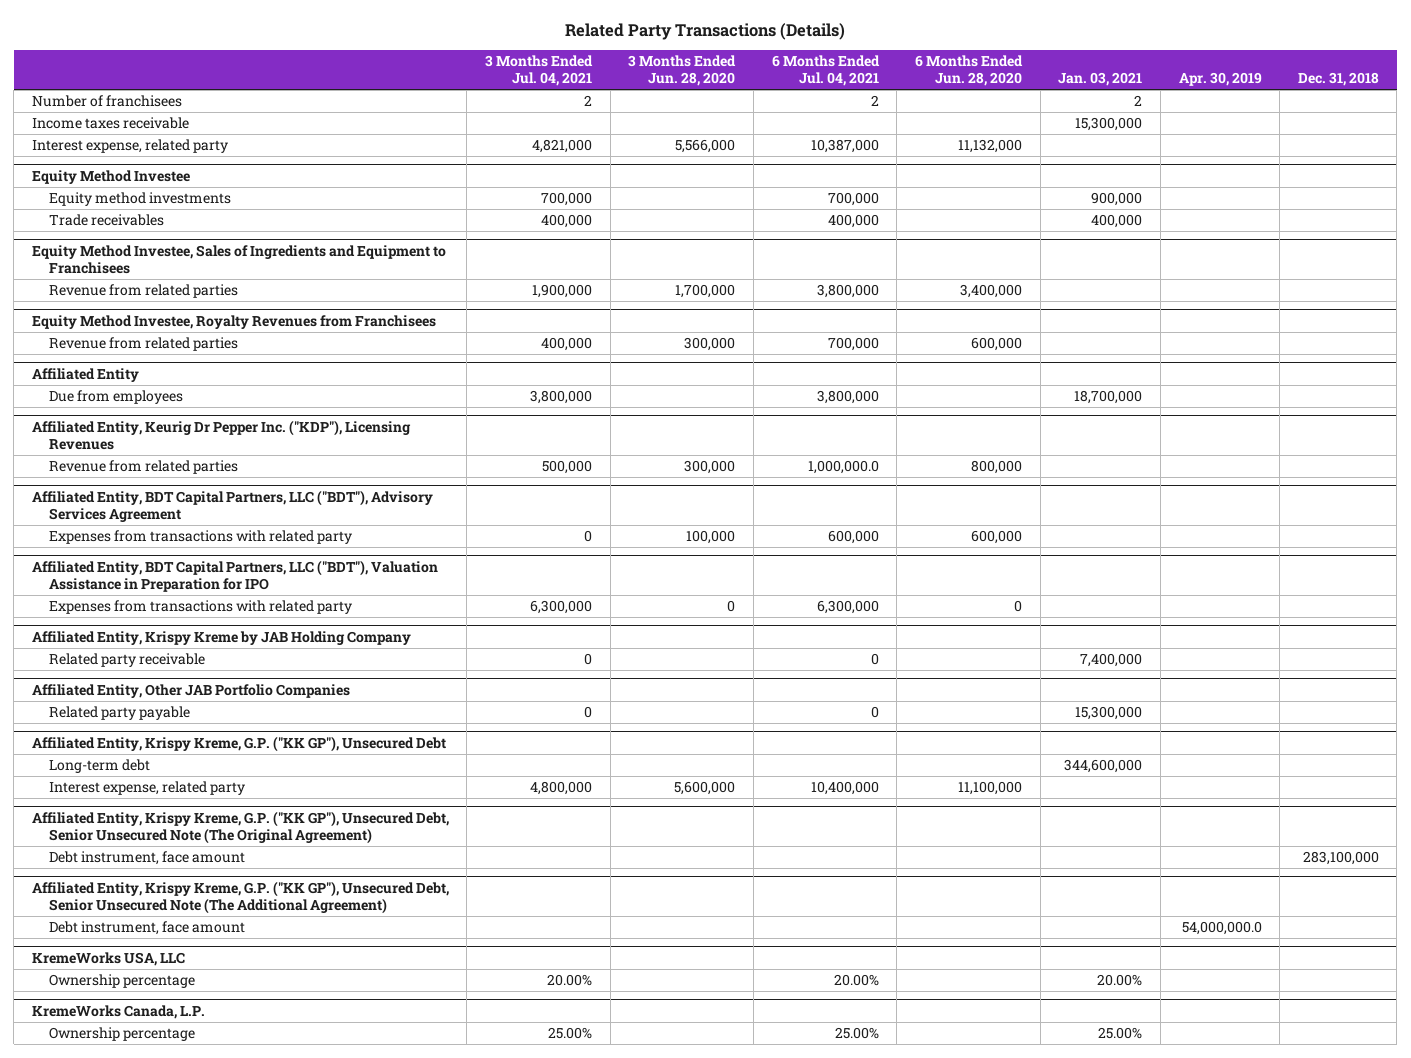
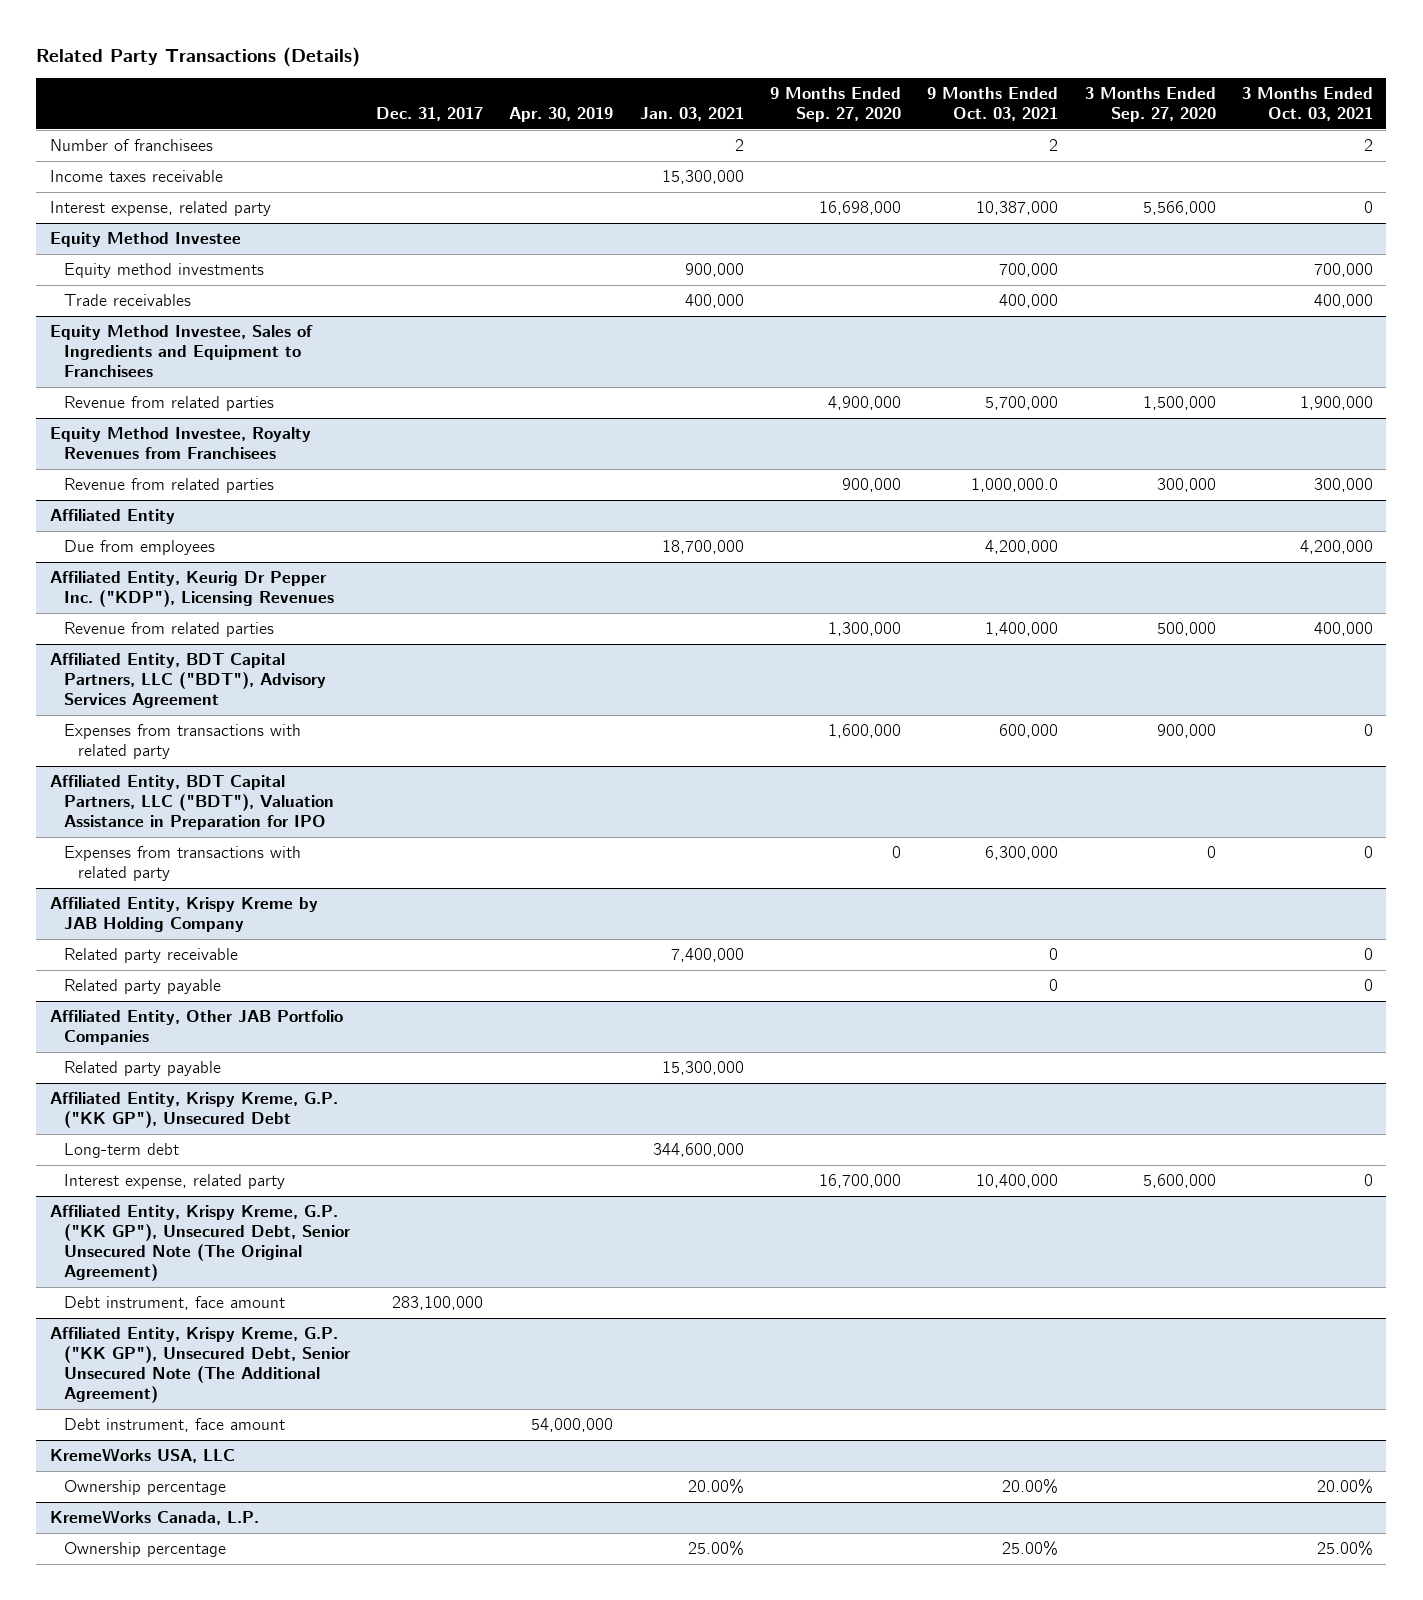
- | 3 Months Ended Jul. 04, 2021 | 3 Months Ended Jun. 28, 2020 | 6 Months Ended Jul. 04, 2021 | 6 Months Ended Jun. 28, 2020 | Jan. 03, 2021 | Apr. 30, 2019 | Dec. 31, 2018
+ | Dec. 31, 2017 | Apr. 30, 2019 | Jan. 03, 2021 | 9 Months Ended Sep. 27, 2020 | 9 Months Ended Oct. 03, 2021 | 3 Months Ended Sep. 27, 2020 | 3 Months Ended Oct. 03, 2021
@ Affiliated Entity, Krispy Kreme by JAB Holding Company
+ Related party payable | | | | | 0 | | 0
@ Affiliated Entity, Krispy Kreme, G.P. ("KK GP"), Unsecured Debt, Senior Unsecured Note (The Additional Agreement)
- Debt instrument, face amount | | | | | | 54,000,000.0 |
+ Debt instrument, face amount | | 54,000,000 | | | | |

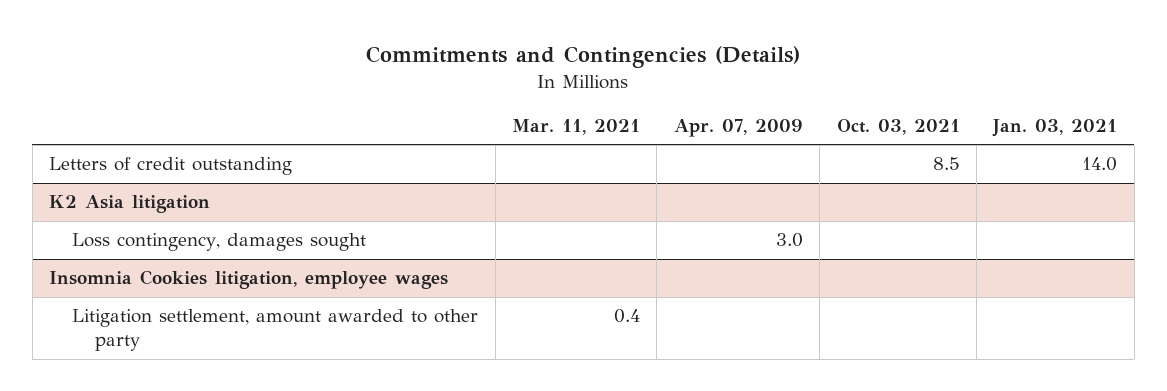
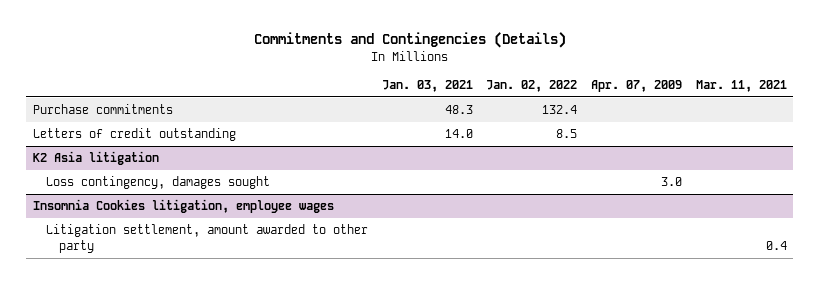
- | Mar. 11, 2021 | Apr. 07, 2009 | Oct. 03, 2021 | Jan. 03, 2021
+ | Jan. 03, 2021 | Jan. 02, 2022 | Apr. 07, 2009 | Mar. 11, 2021
+ Purchase commitments | 48.3 | 132.4 | |

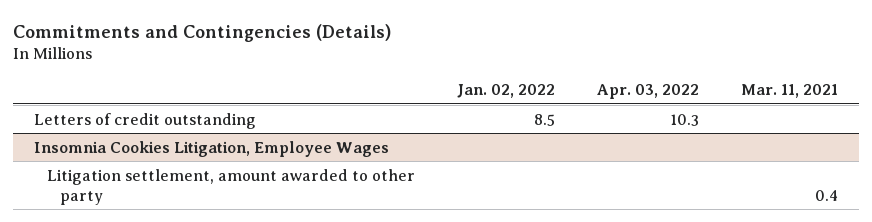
- | Jan. 03, 2021 | Jan. 02, 2022 | Apr. 07, 2009 | Mar. 11, 2021
+ | Jan. 02, 2022 | Apr. 03, 2022 | Mar. 11, 2021
- Purchase commitments | 48.3 | 132.4 | |
- K2 Asia litigation
- Loss contingency, damages sought | | | 3.0 |
- Insomnia Cookies litigation, employee wages
+ Insomnia Cookies Litigation, Employee Wages

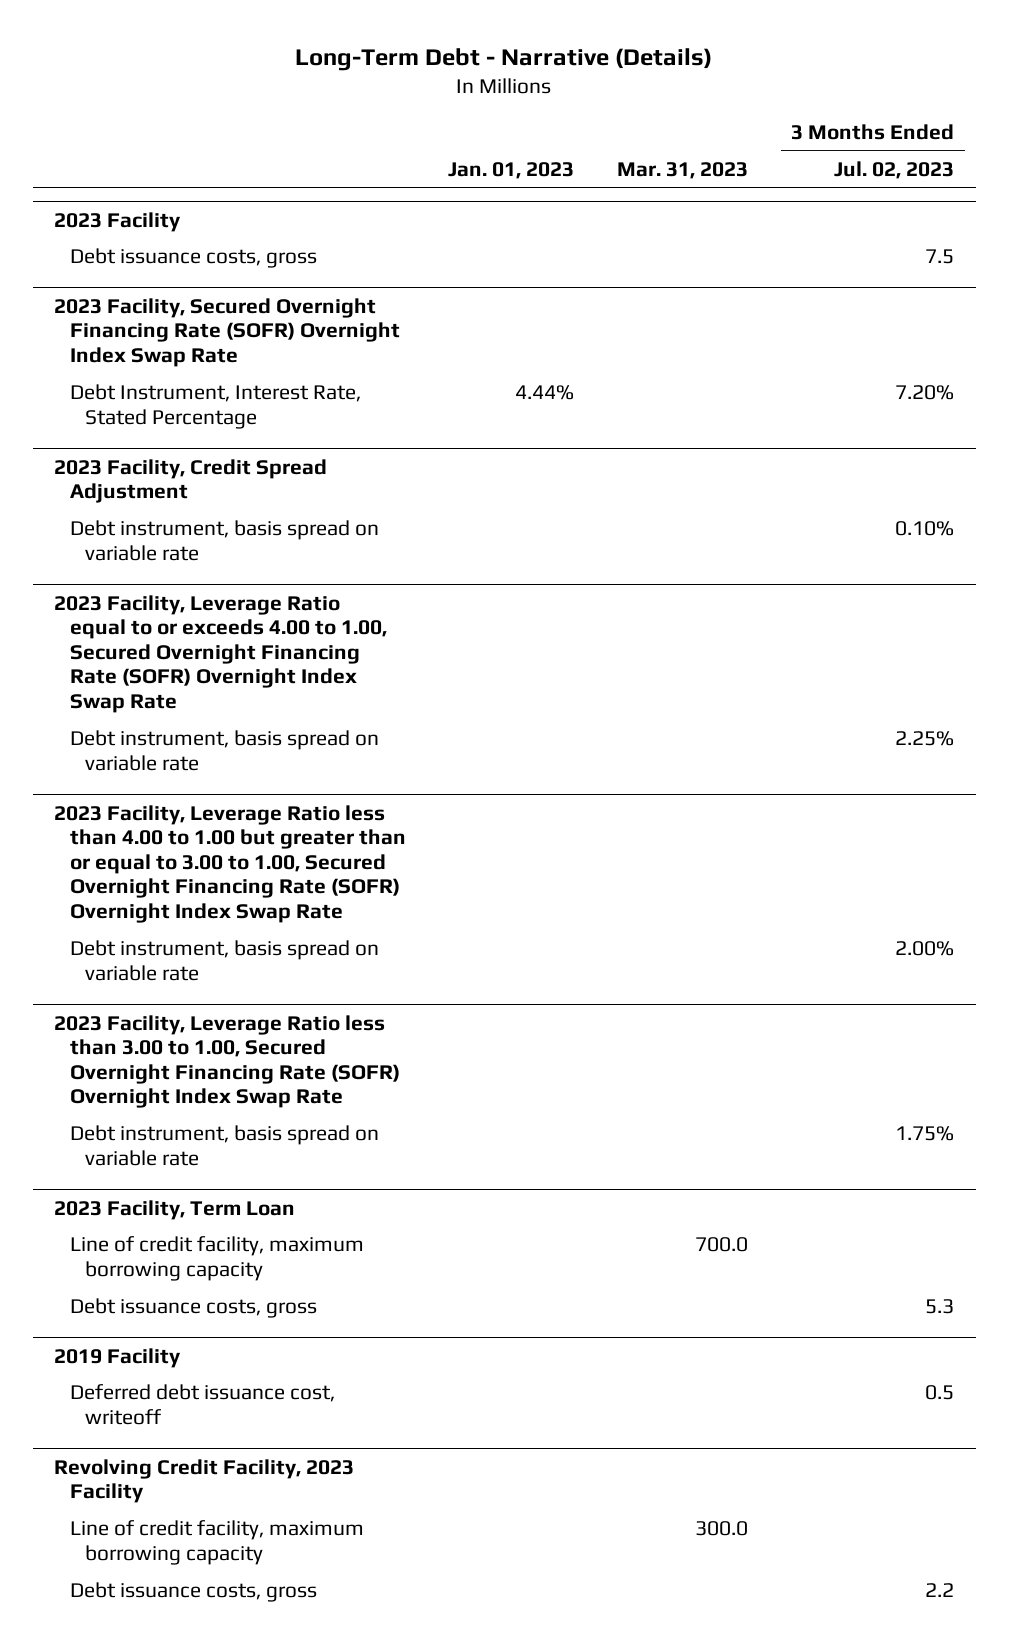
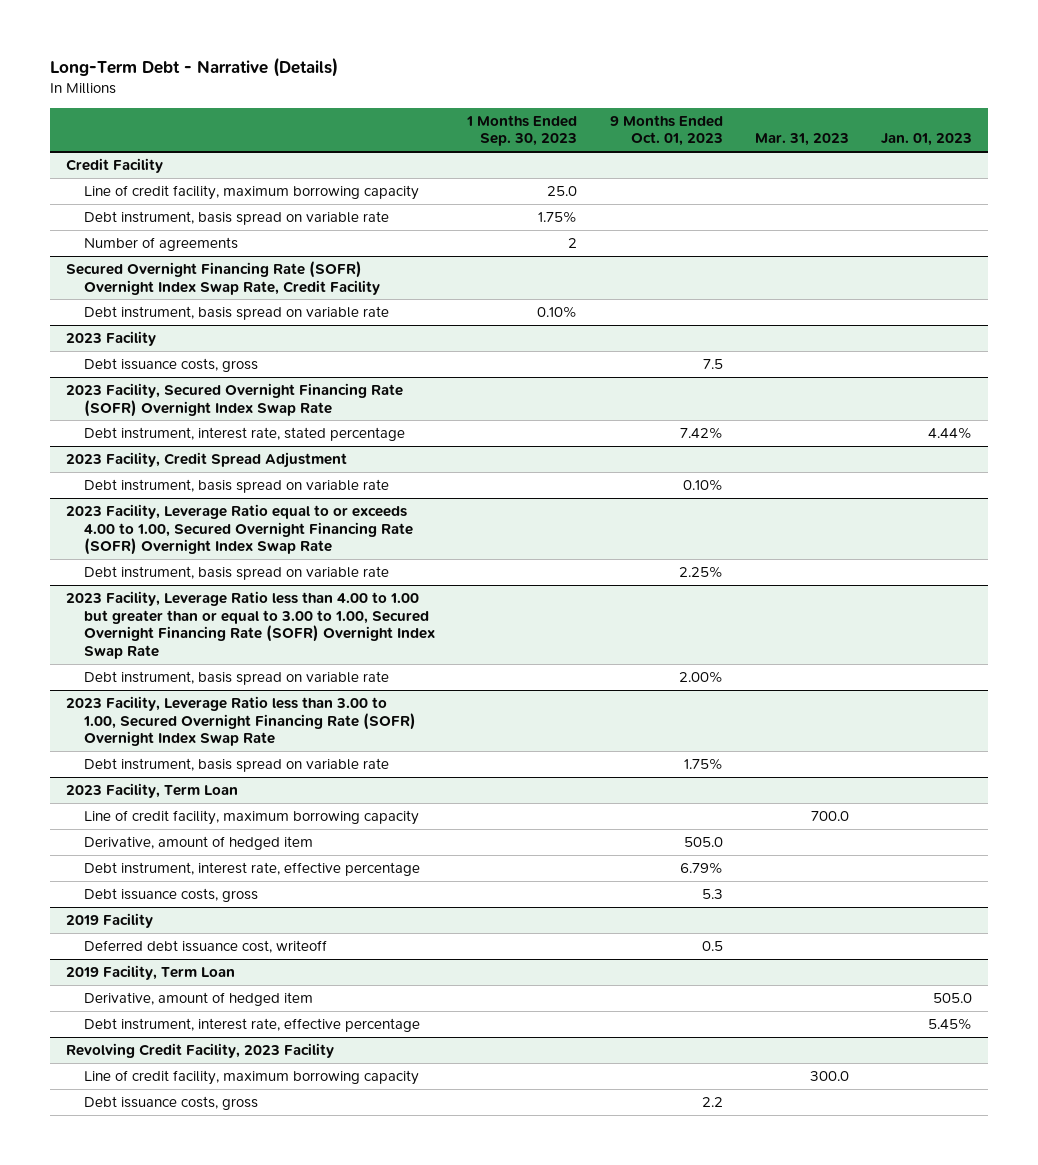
- | Jan. 01, 2023 | Mar. 31, 2023 | 3 Months Ended Jul. 02, 2023
+ | 1 Months Ended Sep. 30, 2023 | 9 Months Ended Oct. 01, 2023 | Mar. 31, 2023 | Jan. 01, 2023
+ Credit Facility
+ Line of credit facility, maximum borrowing capacity | 25.0 | | |
+ Debt instrument, basis spread on variable rate | 1.75% | | |
+ Number of agreements | 2 | | |
+ Secured Overnight Financing Rate (SOFR) Overnight Index Swap Rate, Credit Facility
+ Debt instrument, basis spread on variable rate | 0.10% | | |
@ 2023 Facility, Secured Overnight Financing Rate (SOFR) Overnight Index Swap Rate
- Debt Instrument, Interest Rate, Stated Percentage | 4.44% | | 7.20%
+ Debt instrument, interest rate, stated percentage | | 7.42% | | 4.44%
@ 2023 Facility, Term Loan
+ Derivative, amount of hedged item | | 505.0 | |
+ Debt instrument, interest rate, effective percentage | | 6.79% | |
+ 2019 Facility, Term Loan
+ Derivative, amount of hedged item | | | | 505.0
+ Debt instrument, interest rate, effective percentage | | | | 5.45%

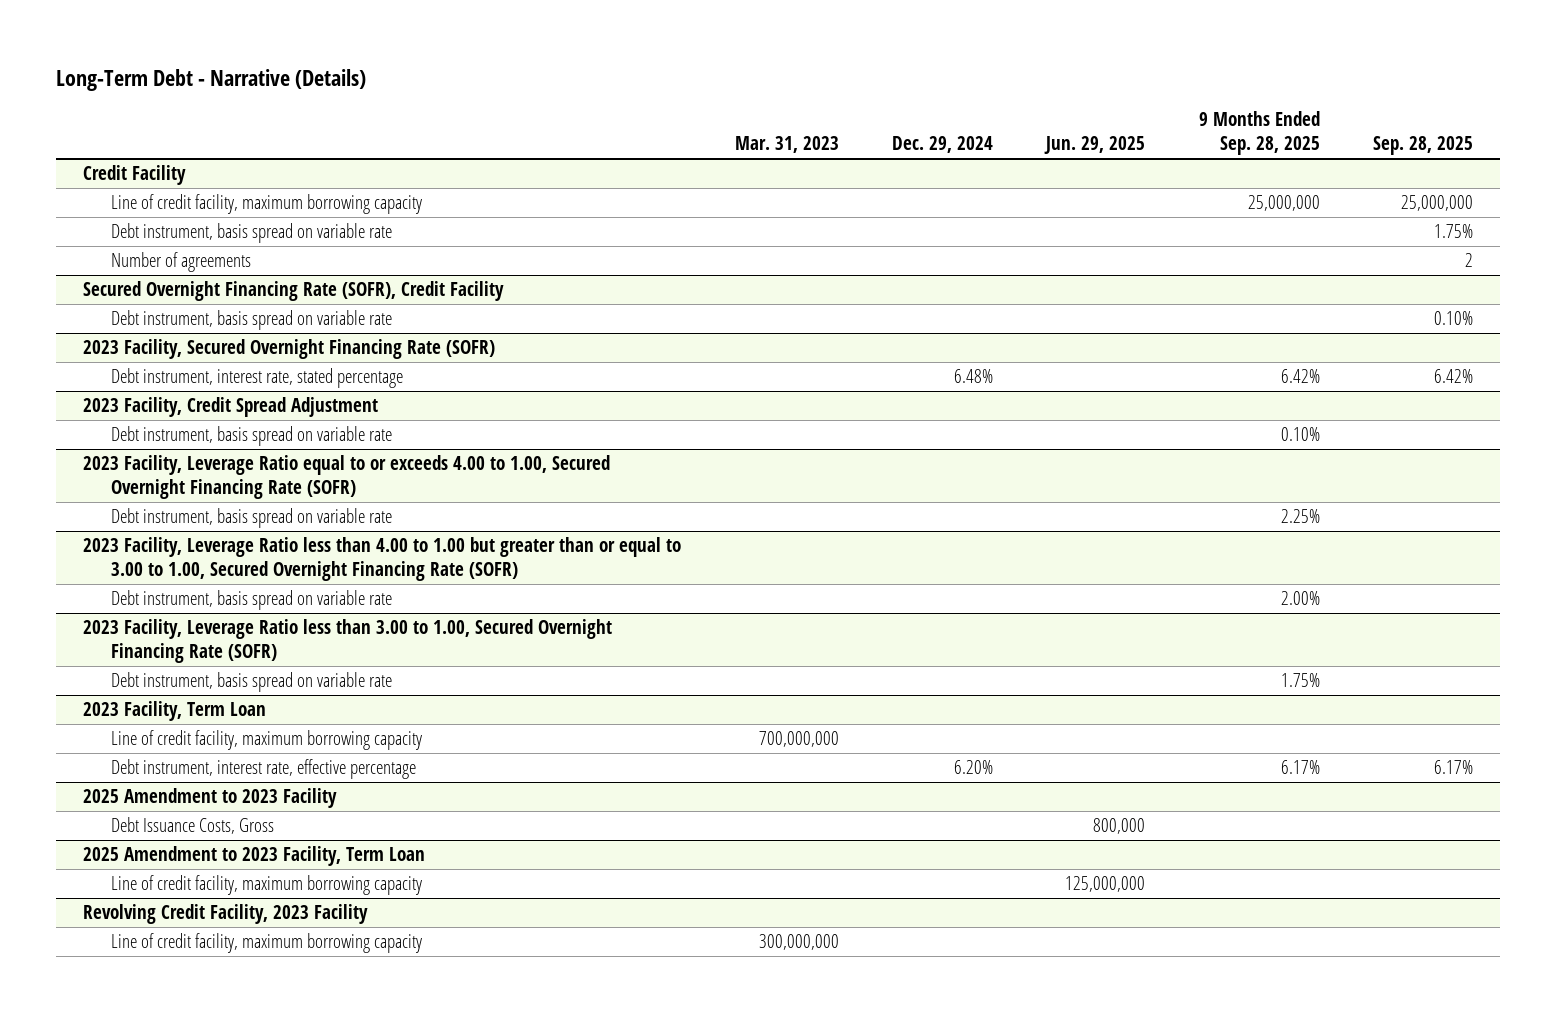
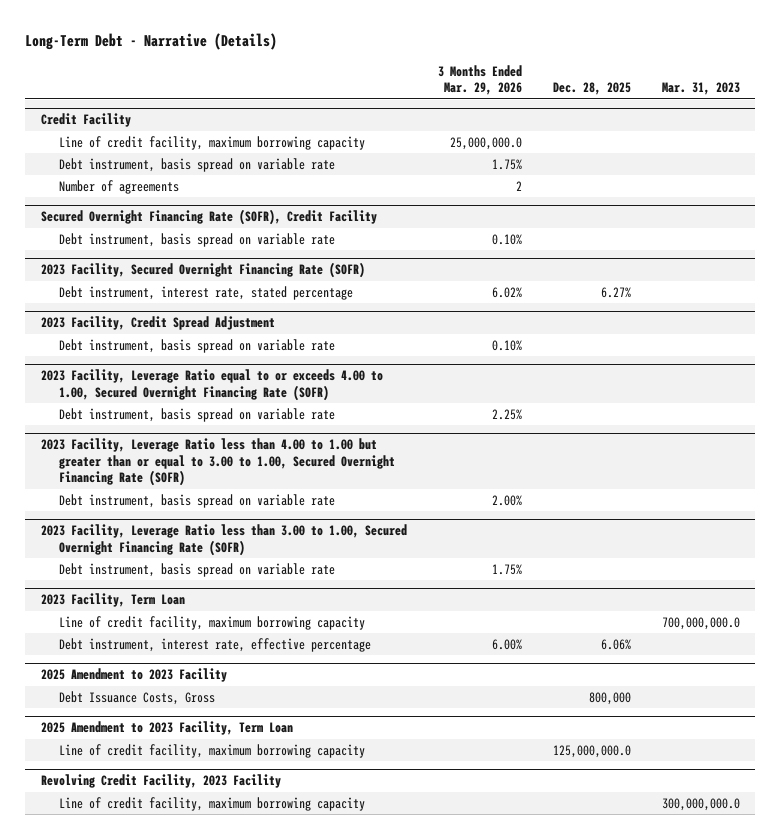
- | Mar. 31, 2023 | Dec. 29, 2024 | Jun. 29, 2025 | 9 Months Ended Sep. 28, 2025 | Sep. 28, 2025
+ | 3 Months Ended Mar. 29, 2026 | Dec. 28, 2025 | Mar. 31, 2023
@ 2023 Facility, Term Loan
- Line of credit facility, maximum borrowing capacity | 700,000,000 | | | |
+ Line of credit facility, maximum borrowing capacity | | | 700,000,000.0
@ Revolving Credit Facility, 2023 Facility
- Line of credit facility, maximum borrowing capacity | 300,000,000 | | | |
+ Line of credit facility, maximum borrowing capacity | | | 300,000,000.0

